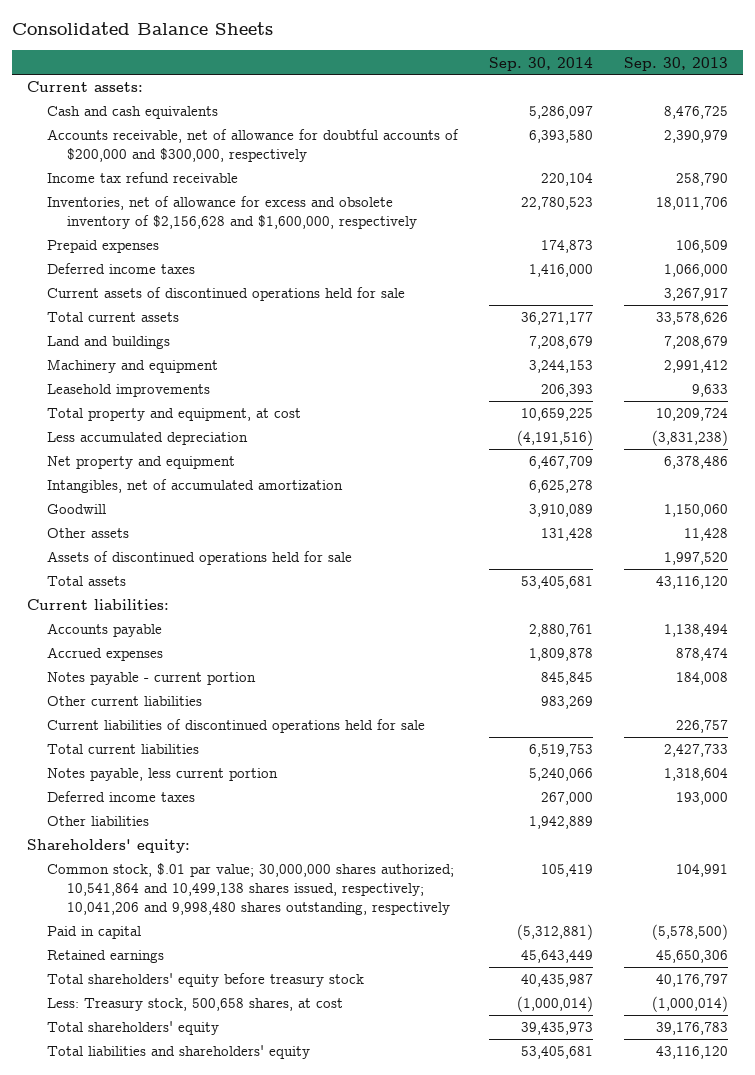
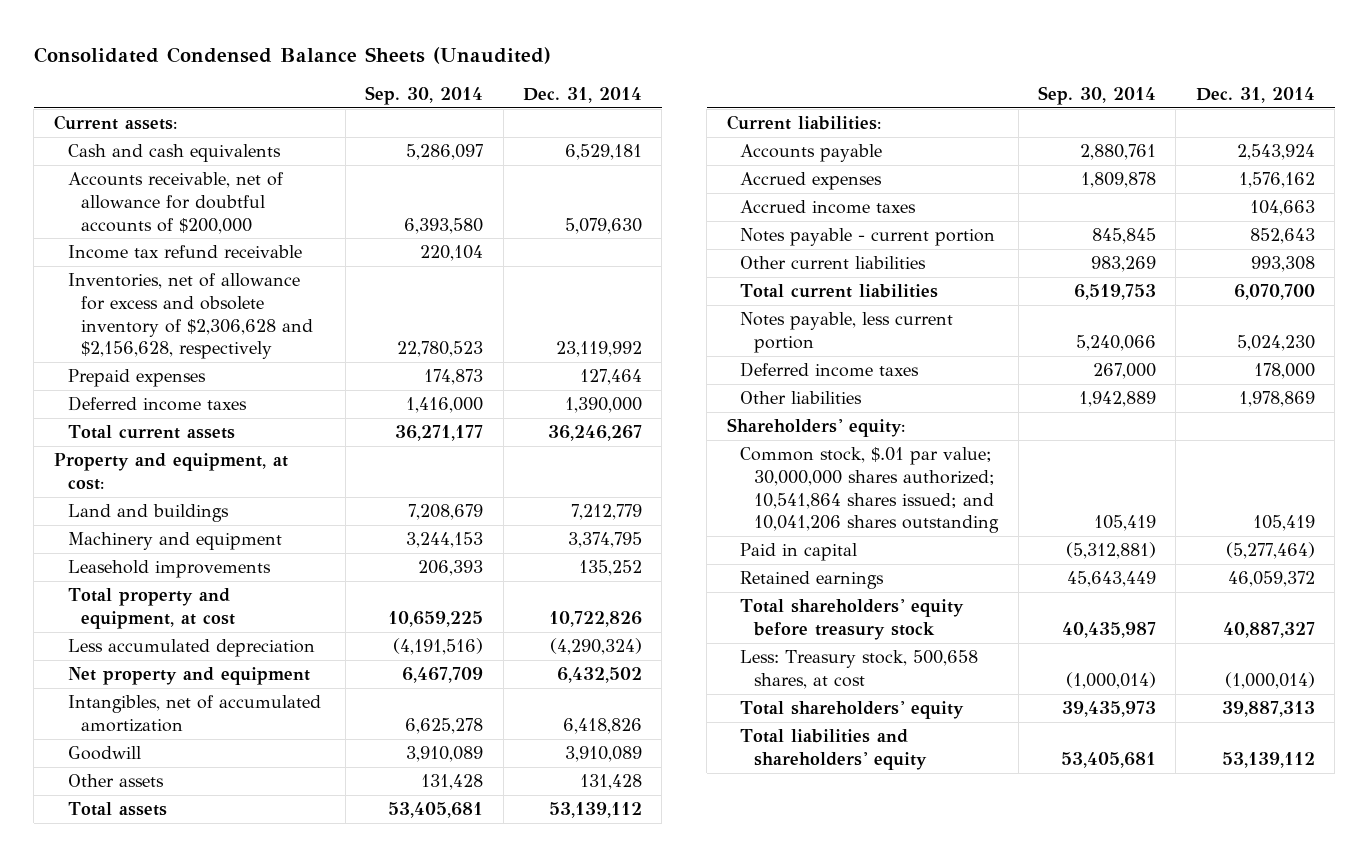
- Consolidated Balance Sheets
+ Consolidated Condensed Balance Sheets (Unaudited)
- | Sep. 30, 2014 | Sep. 30, 2013
+ | Sep. 30, 2014 | Dec. 31, 2014
- Accounts receivable, net of allowance for doubtful accounts of $200,000 and $300,000, respectively | 6,393,580 | 2,390,979
+ Accounts receivable, net of allowance for doubtful accounts of $200,000 | 6,393,580 | 5,079,630
- Inventories, net of allowance for excess and obsolete inventory of $2,156,628 and $1,600,000, respectively | 22,780,523 | 18,011,706
+ Inventories, net of allowance for excess and obsolete inventory of $2,306,628 and $2,156,628, respectively | 22,780,523 | 23,119,992
- Current assets of discontinued operations held for sale | | 3,267,917
+ Property and equipment, at cost:
- Assets of discontinued operations held for sale | | 1,997,520
+ Accrued income taxes | | 104,663
- Current liabilities of discontinued operations held for sale | | 226,757
- Common stock, $.01 par value; 30,000,000 shares authorized; 10,541,864 and 10,499,138 shares issued, respectively; 10,041,206 and 9,998,480 shares outstanding, respectively | 105,419 | 104,991
+ Common stock, $.01 par value; 30,000,000 shares authorized; 10,541,864 shares issued; and 10,041,206 shares outstanding | 105,419 | 105,419

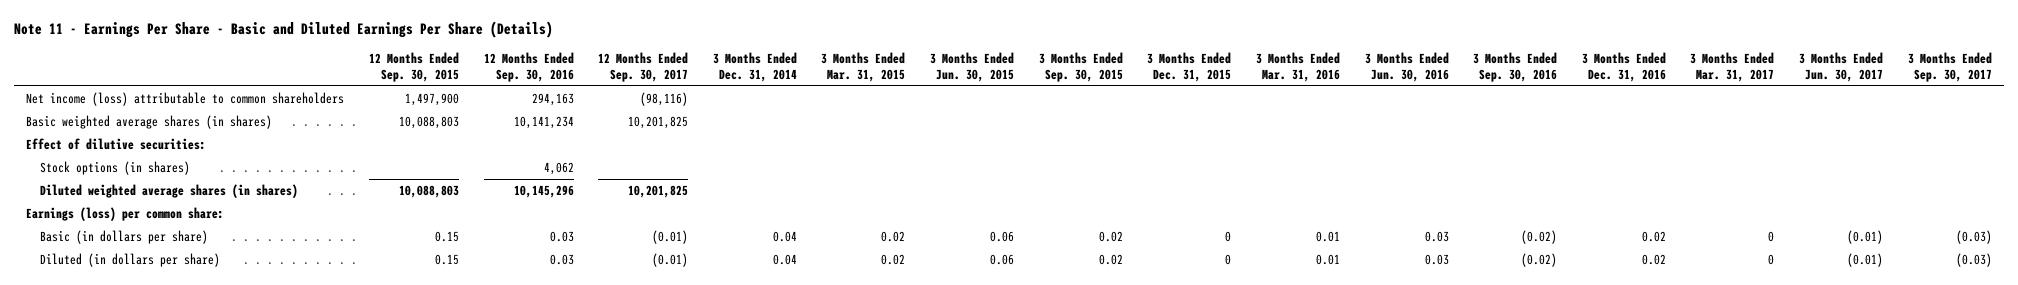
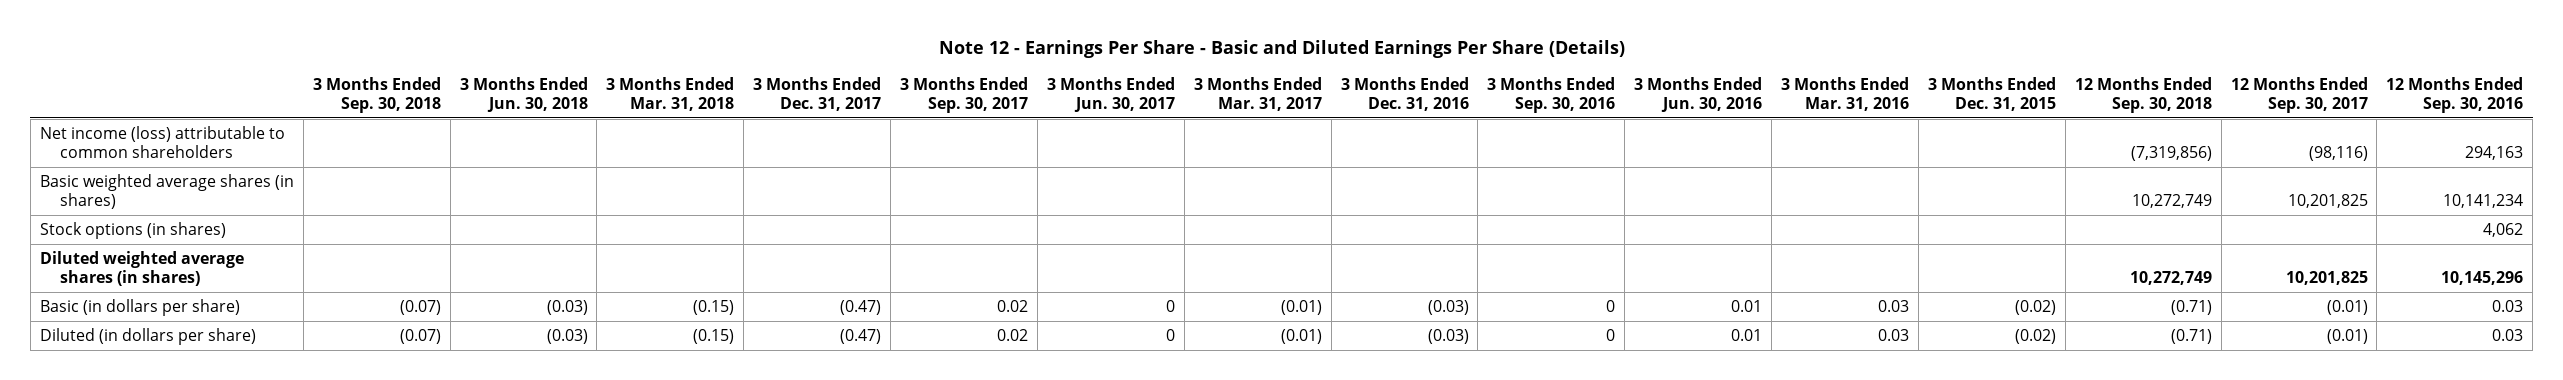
- Note 11 - Earnings Per Share - Basic and Diluted Earnings Per Share (Details)
+ Note 12 - Earnings Per Share - Basic and Diluted Earnings Per Share (Details)
- | 12 Months Ended Sep. 30, 2015 | 12 Months Ended Sep. 30, 2016 | 12 Months Ended Sep. 30, 2017 | 3 Months Ended Dec. 31, 2014 | 3 Months Ended Mar. 31, 2015 | 3 Months Ended Jun. 30, 2015 | 3 Months Ended Sep. 30, 2015 | 3 Months Ended Dec. 31, 2015 | 3 Months Ended Mar. 31, 2016 | 3 Months Ended Jun. 30, 2016 | 3 Months Ended Sep. 30, 2016 | 3 Months Ended Dec. 31, 2016 | 3 Months Ended Mar. 31, 2017 | 3 Months Ended Jun. 30, 2017 | 3 Months Ended Sep. 30, 2017
+ | 3 Months Ended Sep. 30, 2018 | 3 Months Ended Jun. 30, 2018 | 3 Months Ended Mar. 31, 2018 | 3 Months Ended Dec. 31, 2017 | 3 Months Ended Sep. 30, 2017 | 3 Months Ended Jun. 30, 2017 | 3 Months Ended Mar. 31, 2017 | 3 Months Ended Dec. 31, 2016 | 3 Months Ended Sep. 30, 2016 | 3 Months Ended Jun. 30, 2016 | 3 Months Ended Mar. 31, 2016 | 3 Months Ended Dec. 31, 2015 | 12 Months Ended Sep. 30, 2018 | 12 Months Ended Sep. 30, 2017 | 12 Months Ended Sep. 30, 2016
- Effect of dilutive securities:
- Earnings (loss) per common share:
- Basic (in dollars per share) | 0.15 | 0.03 | (0.01) | 0.04 | 0.02 | 0.06 | 0.02 | 0 | 0.01 | 0.03 | (0.02) | 0.02 | 0 | (0.01) | (0.03)
- Diluted (in dollars per share) | 0.15 | 0.03 | (0.01) | 0.04 | 0.02 | 0.06 | 0.02 | 0 | 0.01 | 0.03 | (0.02) | 0.02 | 0 | (0.01) | (0.03)
+ Basic (in dollars per share) | (0.07) | (0.03) | (0.15) | (0.47) | 0.02 | 0 | (0.01) | (0.03) | 0 | 0.01 | 0.03 | (0.02) | (0.71) | (0.01) | 0.03
+ Diluted (in dollars per share) | (0.07) | (0.03) | (0.15) | (0.47) | 0.02 | 0 | (0.01) | (0.03) | 0 | 0.01 | 0.03 | (0.02) | (0.71) | (0.01) | 0.03

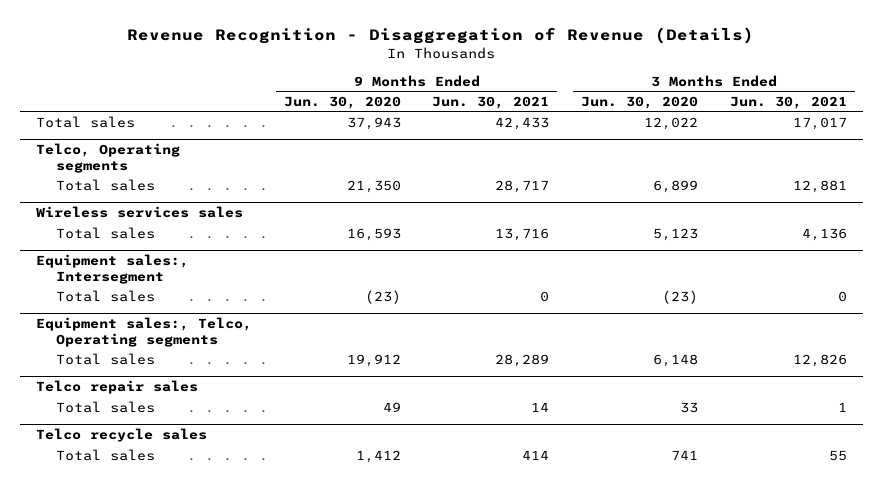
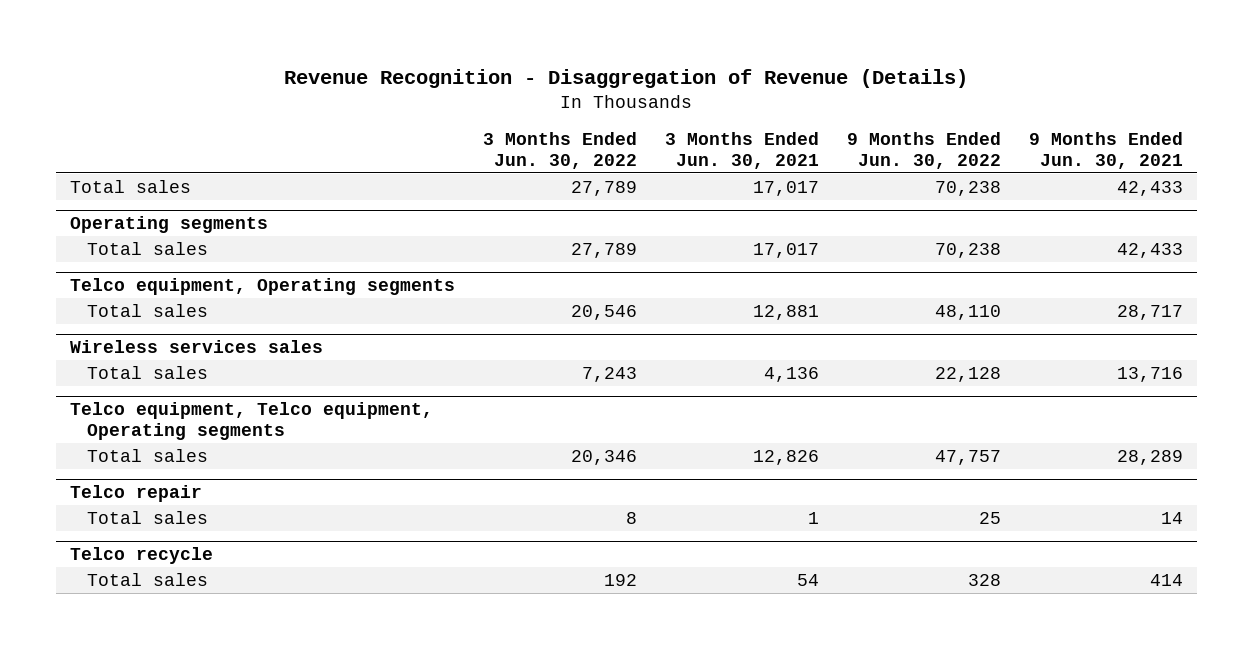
- | 9 Months Ended Jun. 30, 2020 | 9 Months Ended Jun. 30, 2021 | 3 Months Ended Jun. 30, 2020 | 3 Months Ended Jun. 30, 2021
+ | 3 Months Ended Jun. 30, 2022 | 3 Months Ended Jun. 30, 2021 | 9 Months Ended Jun. 30, 2022 | 9 Months Ended Jun. 30, 2021
- Telco, Operating segments
+ Operating segments
+ Total sales | 27,789 | 17,017 | 70,238 | 42,433
+ Telco equipment, Operating segments
- Equipment sales:, Intersegment
- Total sales | (23) | 0 | (23) | 0
- Equipment sales:, Telco, Operating segments
+ Telco equipment, Telco equipment, Operating segments
- Telco repair sales
+ Telco repair
- Telco recycle sales
- Total sales | 1,412 | 414 | 741 | 55
+ Telco recycle
+ Total sales | 192 | 54 | 328 | 414

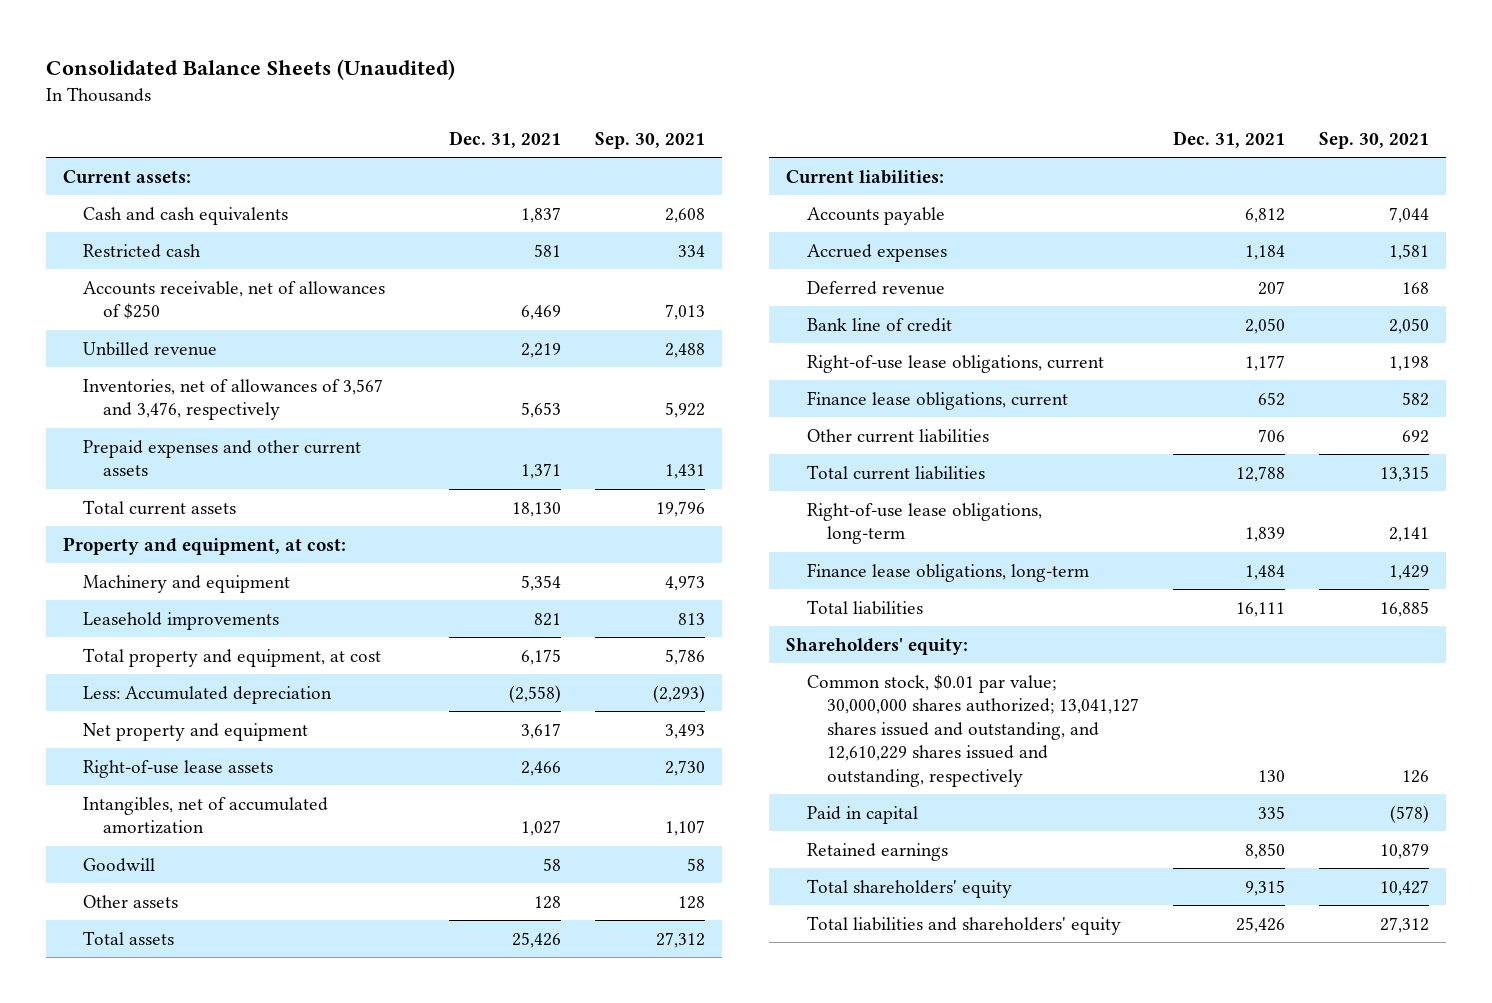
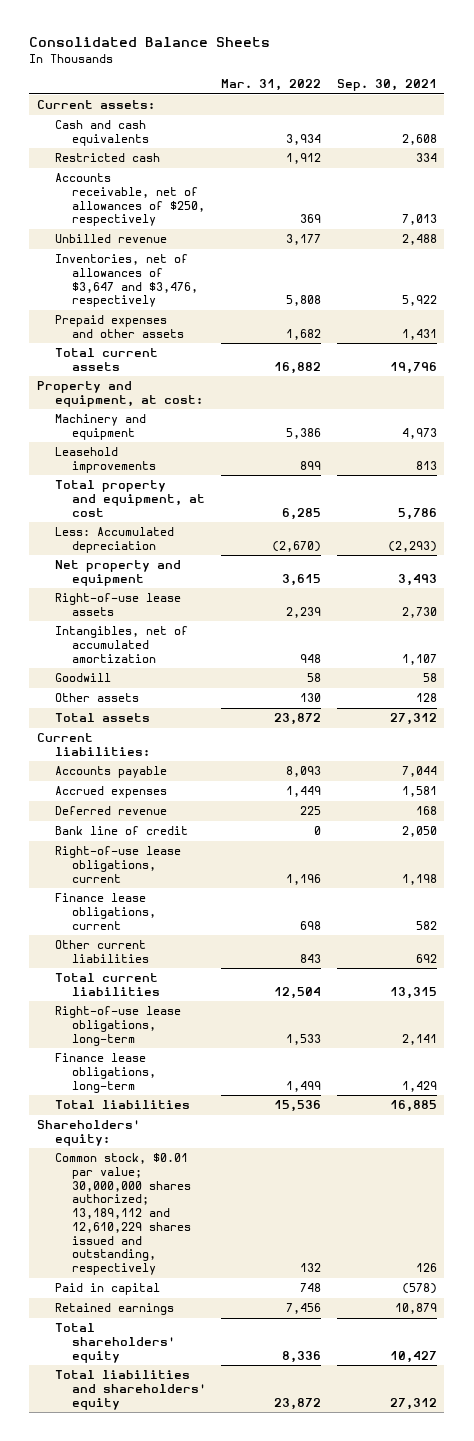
- Consolidated Balance Sheets (Unaudited)
+ Consolidated Balance Sheets
- | Dec. 31, 2021 | Sep. 30, 2021
+ | Mar. 31, 2022 | Sep. 30, 2021
- Accounts receivable, net of allowances of $250 | 6,469 | 7,013
+ Accounts receivable, net of allowances of $250, respectively | 369 | 7,013
- Inventories, net of allowances of 3,567 and 3,476, respectively | 5,653 | 5,922
- Prepaid expenses and other current assets | 1,371 | 1,431
+ Inventories, net of allowances of $3,647 and $3,476, respectively | 5,808 | 5,922
+ Prepaid expenses and other assets | 1,682 | 1,431
- Common stock, $0.01 par value; 30,000,000 shares authorized; 13,041,127 shares issued and outstanding, and 12,610,229 shares issued and outstanding, respectively | 130 | 126
+ Common stock, $0.01 par value; 30,000,000 shares authorized; 13,189,112 and 12,610,229 shares issued and outstanding, respectively | 132 | 126

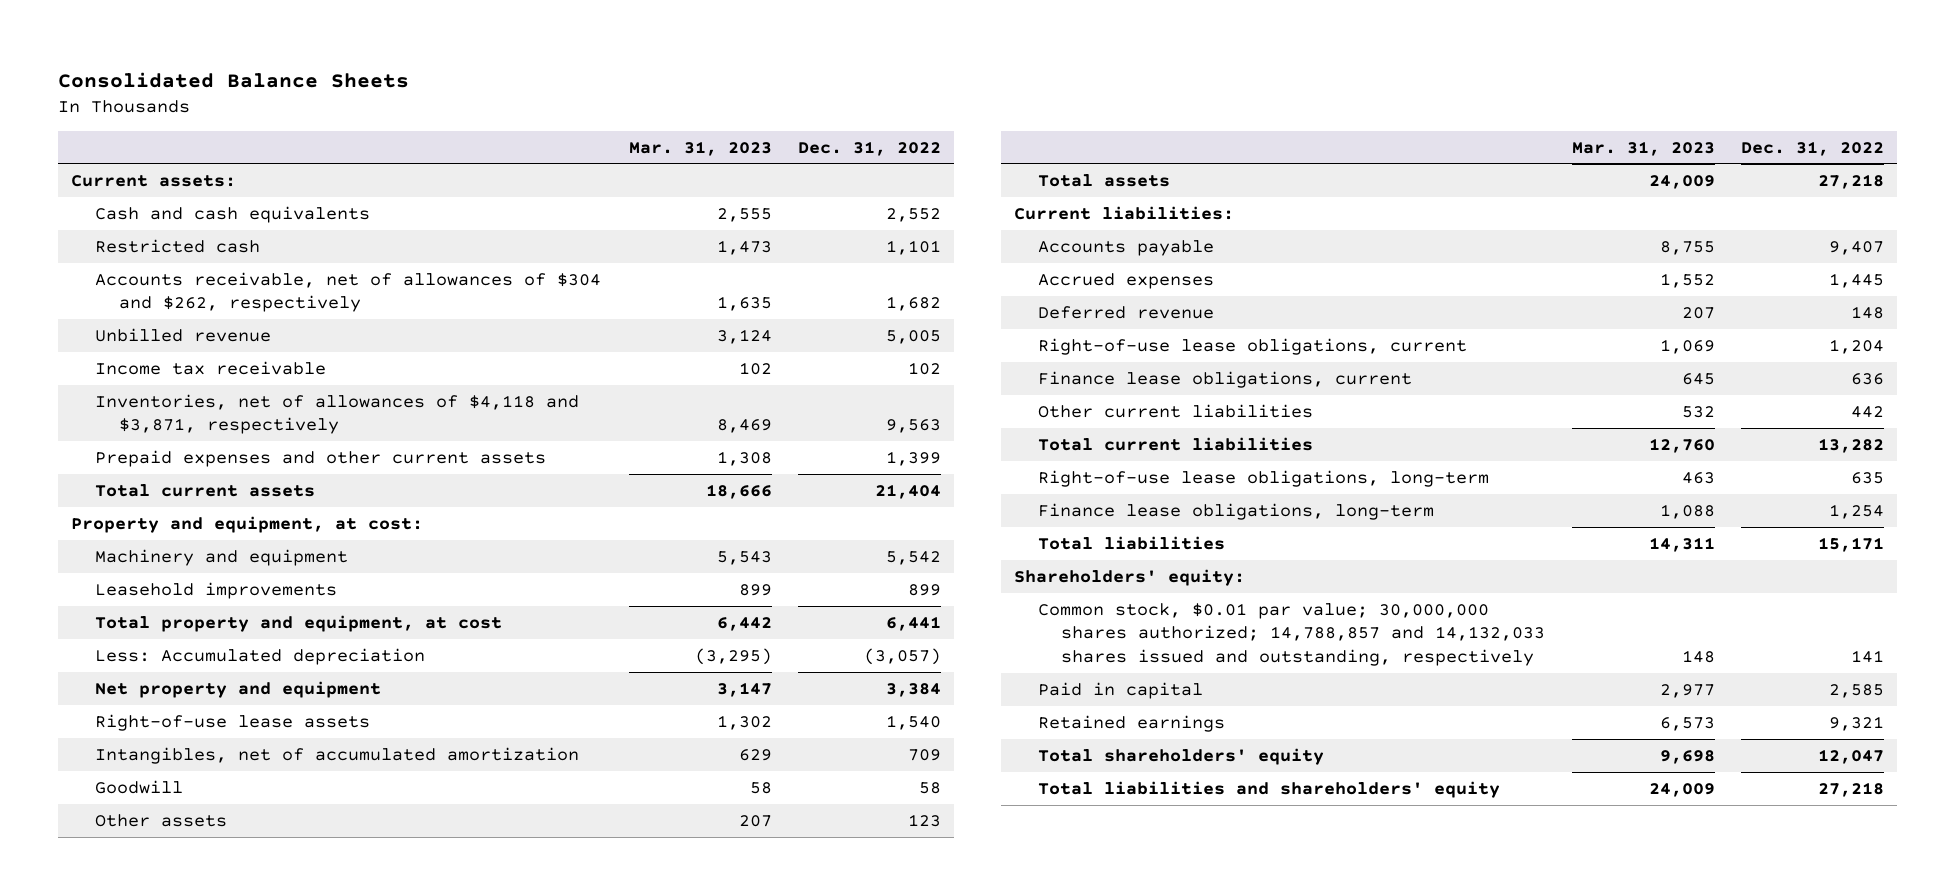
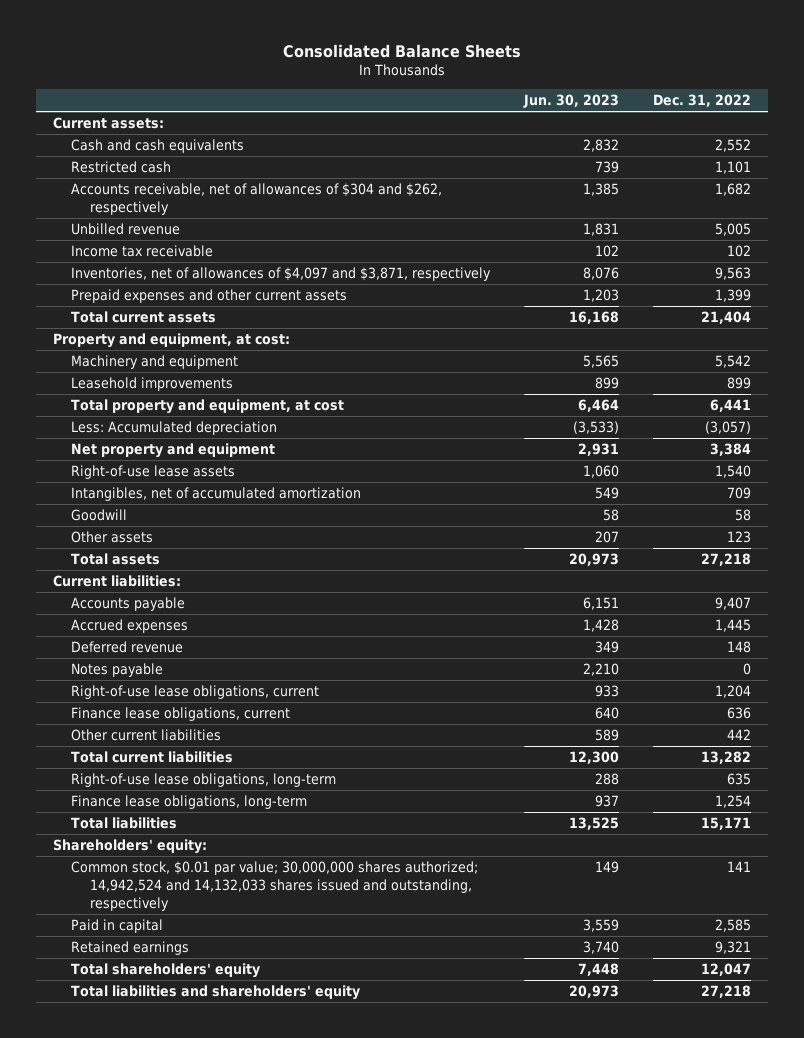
- | Mar. 31, 2023 | Dec. 31, 2022
+ | Jun. 30, 2023 | Dec. 31, 2022
- Inventories, net of allowances of $4,118 and $3,871, respectively | 8,469 | 9,563
+ Inventories, net of allowances of $4,097 and $3,871, respectively | 8,076 | 9,563
+ Notes payable | 2,210 | 0
- Common stock, $0.01 par value; 30,000,000 shares authorized; 14,788,857 and 14,132,033 shares issued and outstanding, respectively | 148 | 141
+ Common stock, $0.01 par value; 30,000,000 shares authorized; 14,942,524 and 14,132,033 shares issued and outstanding, respectively | 149 | 141

